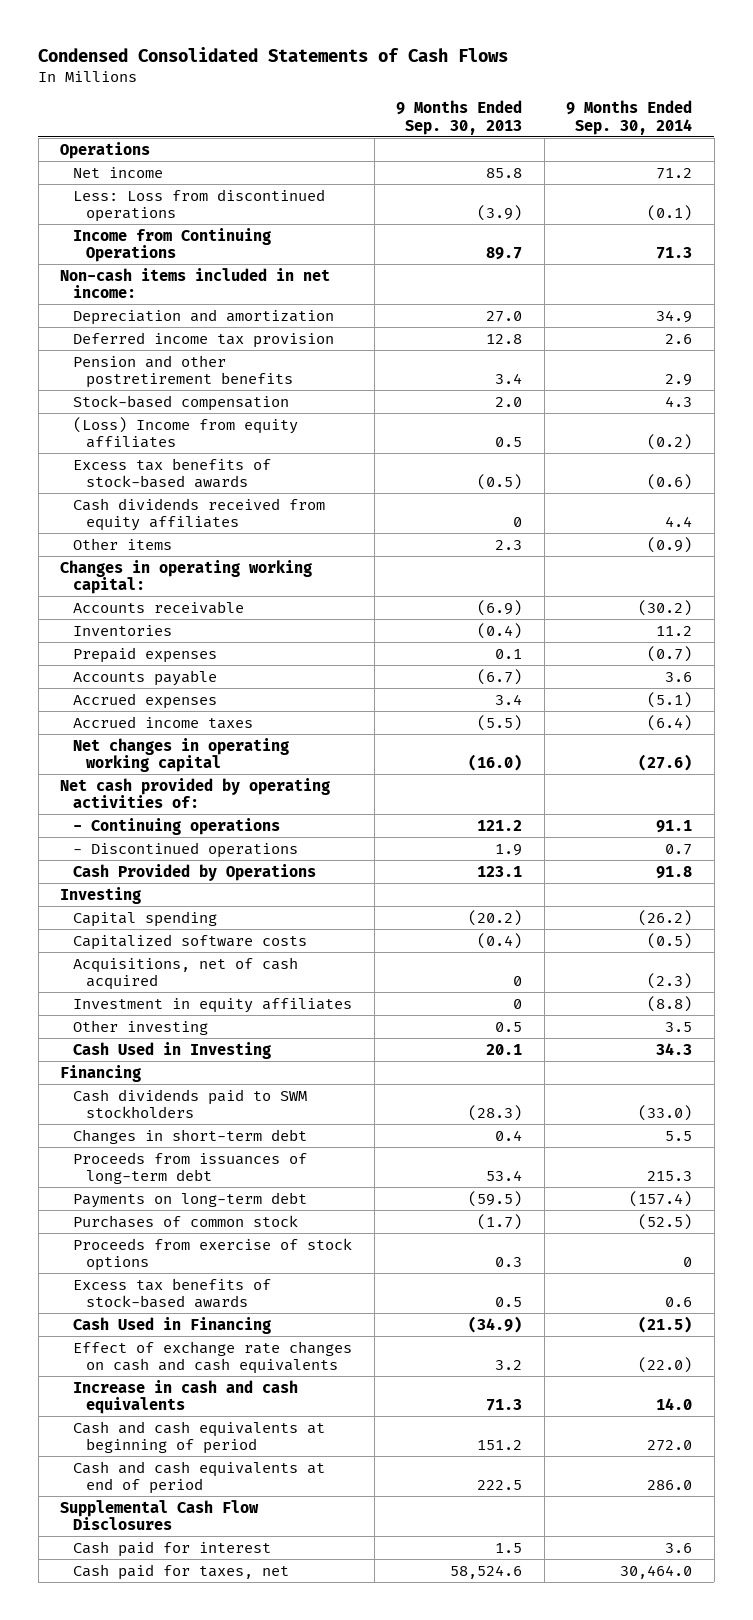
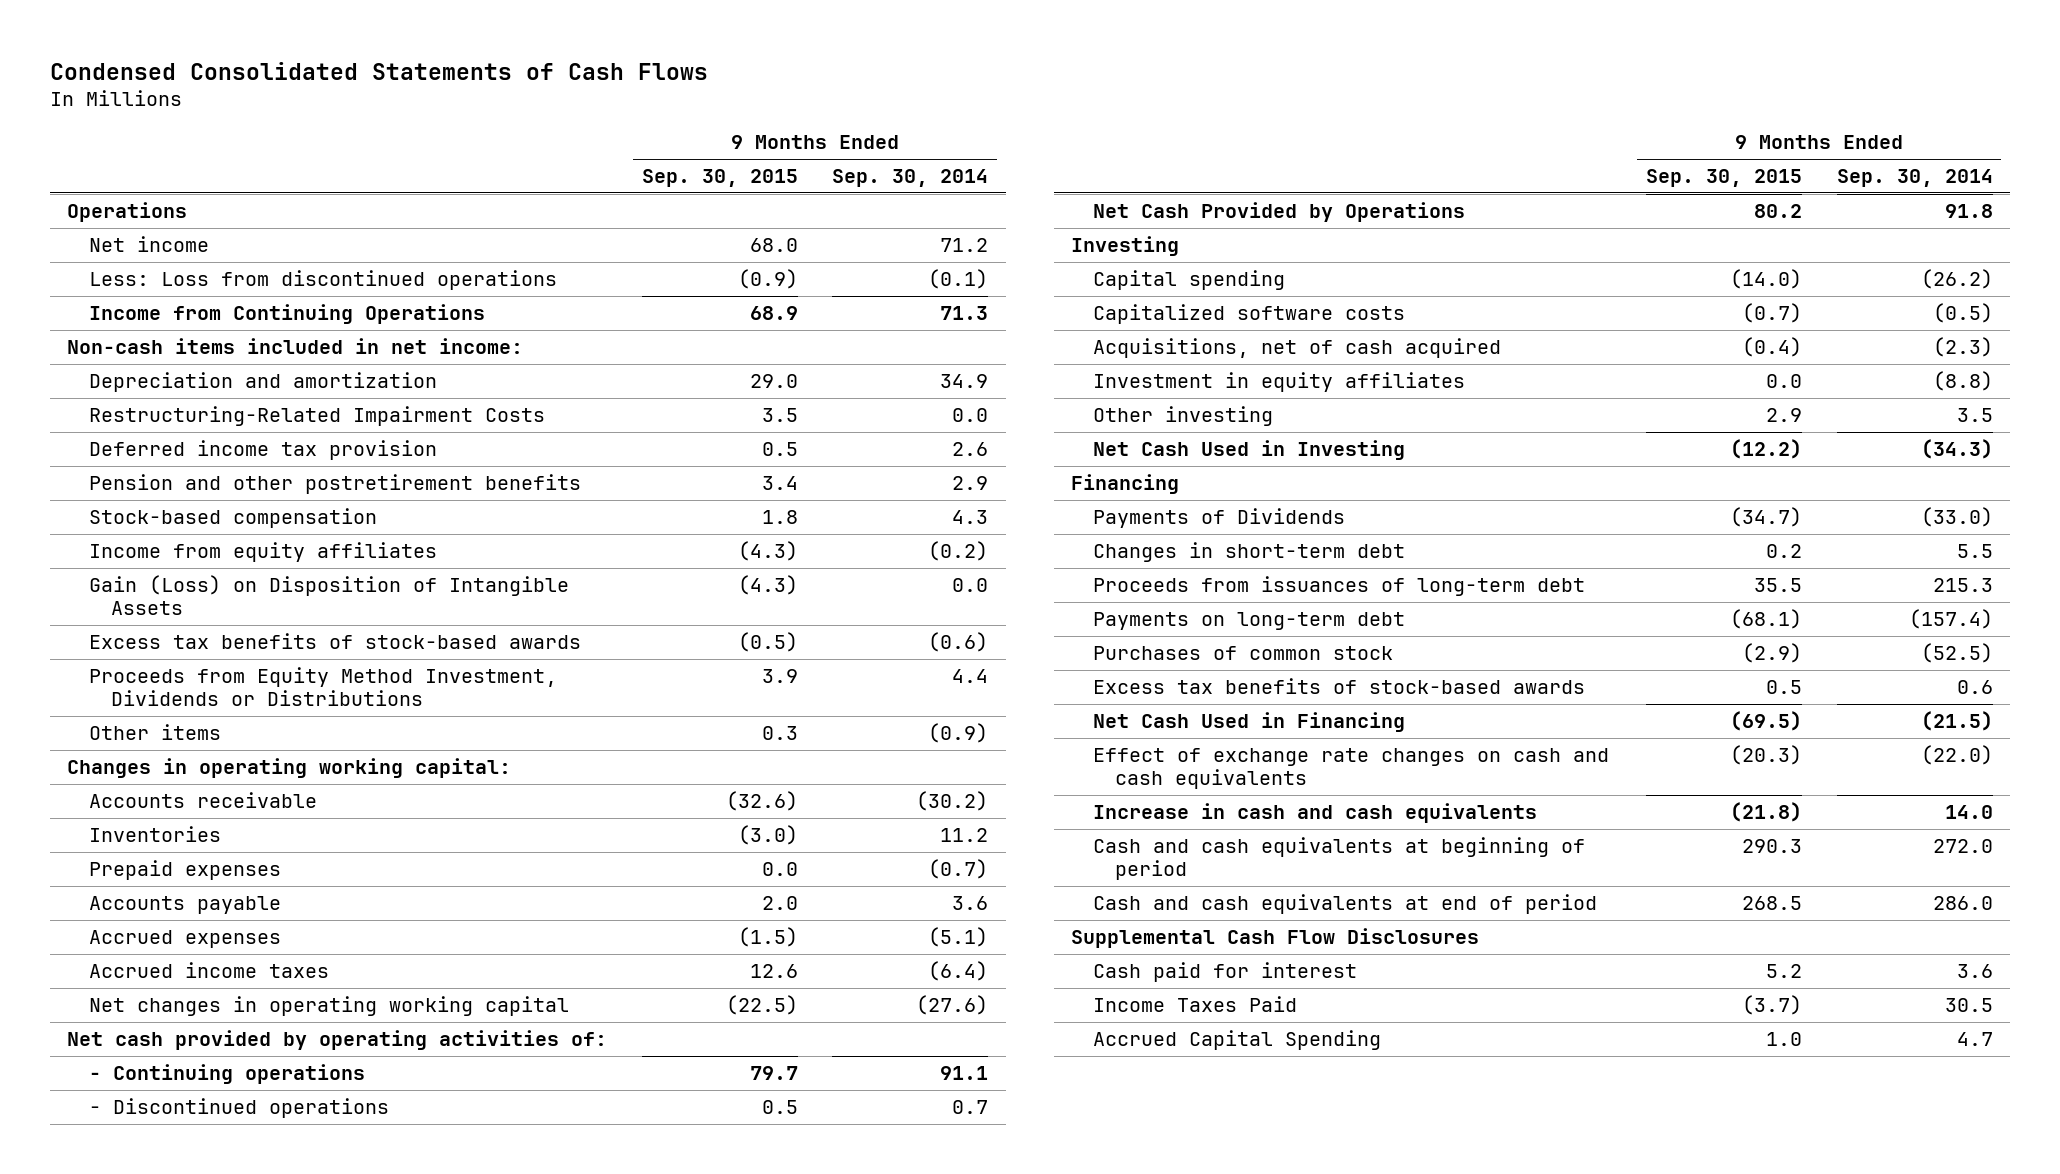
- | 9 Months Ended Sep. 30, 2013 | 9 Months Ended Sep. 30, 2014
+ | 9 Months Ended Sep. 30, 2015 | 9 Months Ended Sep. 30, 2014
+ Restructuring-Related Impairment Costs | 3.5 | 0.0
- (Loss) Income from equity affiliates | 0.5 | (0.2)
+ Income from equity affiliates | (4.3) | (0.2)
+ Gain (Loss) on Disposition of Intangible Assets | (4.3) | 0.0
- Cash dividends received from equity affiliates | 0 | 4.4
+ Proceeds from Equity Method Investment, Dividends or Distributions | 3.9 | 4.4
- Cash Provided by Operations | 123.1 | 91.8
+ Net Cash Provided by Operations | 80.2 | 91.8
- Cash Used in Investing | 20.1 | 34.3
+ Net Cash Used in Investing | (12.2) | (34.3)
- Cash dividends paid to SWM stockholders | (28.3) | (33.0)
+ Payments of Dividends | (34.7) | (33.0)
- Proceeds from exercise of stock options | 0.3 | 0
- Cash Used in Financing | (34.9) | (21.5)
+ Net Cash Used in Financing | (69.5) | (21.5)
- Cash paid for taxes, net | 58,524.6 | 30,464.0
+ Income Taxes Paid | (3.7) | 30.5
+ Accrued Capital Spending | 1.0 | 4.7

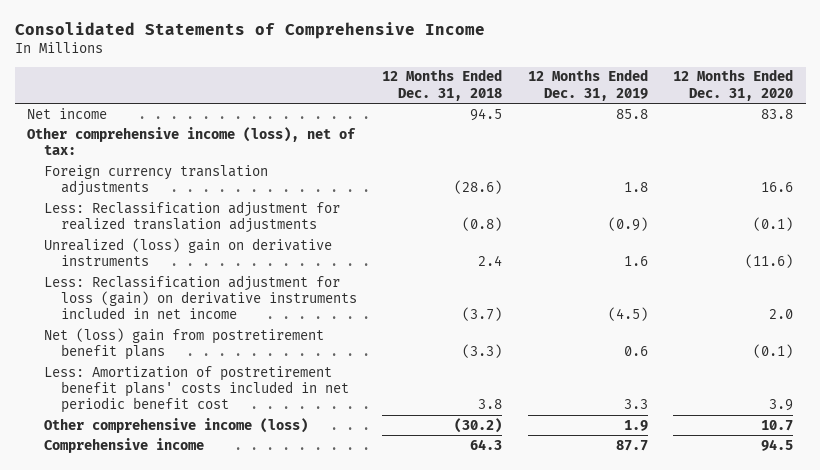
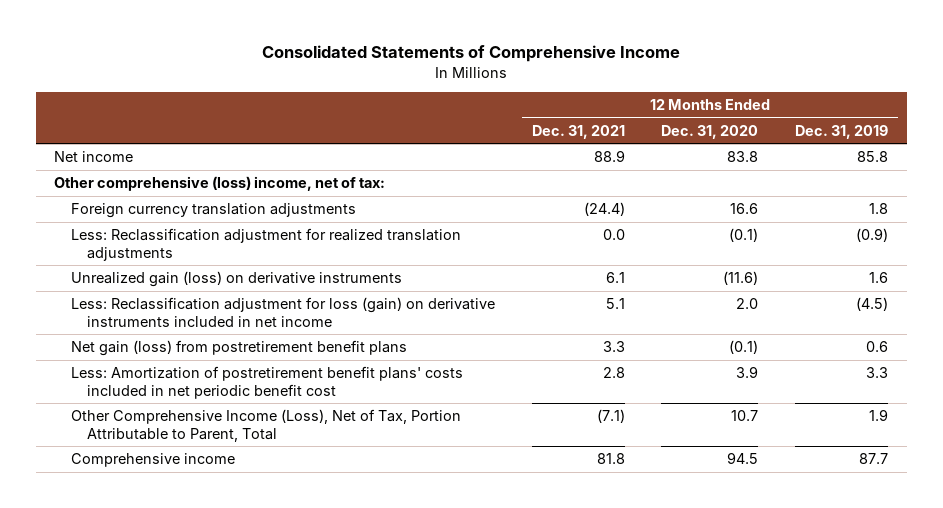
- | 12 Months Ended Dec. 31, 2018 | 12 Months Ended Dec. 31, 2019 | 12 Months Ended Dec. 31, 2020
+ | 12 Months Ended Dec. 31, 2021 | 12 Months Ended Dec. 31, 2020 | 12 Months Ended Dec. 31, 2019
- Other comprehensive income (loss), net of tax:
+ Other comprehensive (loss) income, net of tax:
- Unrealized (loss) gain on derivative instruments | 2.4 | 1.6 | (11.6)
+ Unrealized gain (loss) on derivative instruments | 6.1 | (11.6) | 1.6
- Net (loss) gain from postretirement benefit plans | (3.3) | 0.6 | (0.1)
+ Net gain (loss) from postretirement benefit plans | 3.3 | (0.1) | 0.6
- Other comprehensive income (loss) | (30.2) | 1.9 | 10.7
+ Other Comprehensive Income (Loss), Net of Tax, Portion Attributable to Parent, Total | (7.1) | 10.7 | 1.9

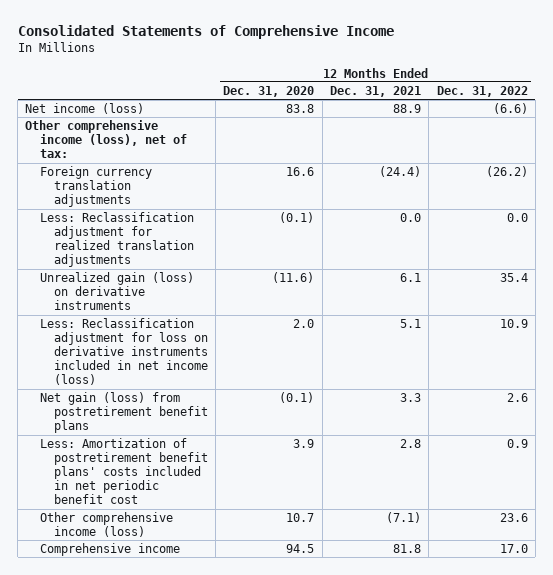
- | 12 Months Ended Dec. 31, 2021 | 12 Months Ended Dec. 31, 2020 | 12 Months Ended Dec. 31, 2019
+ | 12 Months Ended Dec. 31, 2020 | 12 Months Ended Dec. 31, 2021 | 12 Months Ended Dec. 31, 2022
- Net income | 88.9 | 83.8 | 85.8
- Other comprehensive (loss) income, net of tax:
+ Net income (loss) | 83.8 | 88.9 | (6.6)
+ Other comprehensive income (loss), net of tax:
- Less: Reclassification adjustment for loss (gain) on derivative instruments included in net income | 5.1 | 2.0 | (4.5)
+ Less: Reclassification adjustment for loss on derivative instruments included in net income (loss) | 2.0 | 5.1 | 10.9
- Other Comprehensive Income (Loss), Net of Tax, Portion Attributable to Parent, Total | (7.1) | 10.7 | 1.9
+ Other comprehensive income (loss) | 10.7 | (7.1) | 23.6

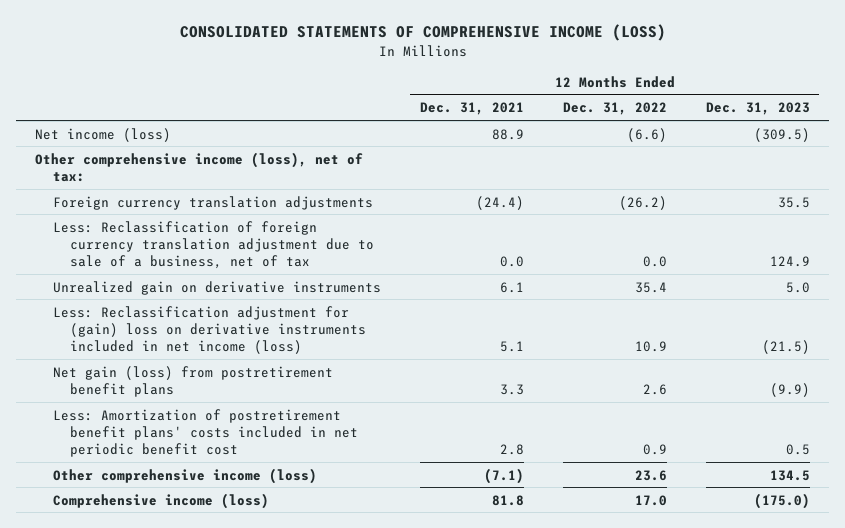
- Consolidated Statements of Comprehensive Income
+ CONSOLIDATED STATEMENTS OF COMPREHENSIVE INCOME (LOSS)
- | 12 Months Ended Dec. 31, 2020 | 12 Months Ended Dec. 31, 2021 | 12 Months Ended Dec. 31, 2022
+ | 12 Months Ended Dec. 31, 2021 | 12 Months Ended Dec. 31, 2022 | 12 Months Ended Dec. 31, 2023
- Less: Reclassification adjustment for realized translation adjustments | (0.1) | 0.0 | 0.0
- Unrealized gain (loss) on derivative instruments | (11.6) | 6.1 | 35.4
- Less: Reclassification adjustment for loss on derivative instruments included in net income (loss) | 2.0 | 5.1 | 10.9
+ Less: Reclassification of foreign currency translation adjustment due to sale of a business, net of tax | 0.0 | 0.0 | 124.9
+ Unrealized gain on derivative instruments | 6.1 | 35.4 | 5.0
+ Less: Reclassification adjustment for (gain) loss on derivative instruments included in net income (loss) | 5.1 | 10.9 | (21.5)
- Comprehensive income | 94.5 | 81.8 | 17.0
+ Comprehensive income (loss) | 81.8 | 17.0 | (175.0)

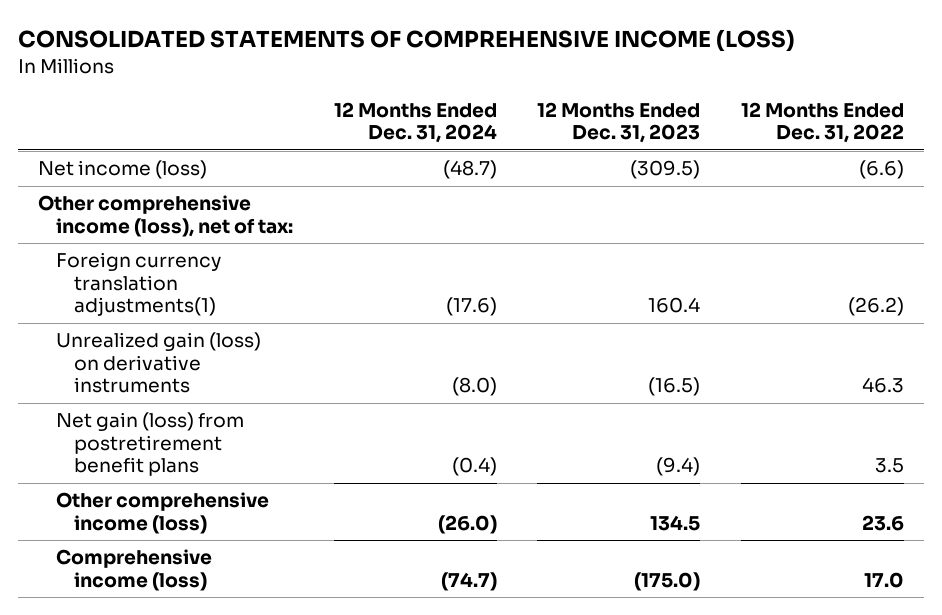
- | 12 Months Ended Dec. 31, 2021 | 12 Months Ended Dec. 31, 2022 | 12 Months Ended Dec. 31, 2023
+ | 12 Months Ended Dec. 31, 2024 | 12 Months Ended Dec. 31, 2023 | 12 Months Ended Dec. 31, 2022
- Foreign currency translation adjustments | (24.4) | (26.2) | 35.5
- Less: Reclassification of foreign currency translation adjustment due to sale of a business, net of tax | 0.0 | 0.0 | 124.9
- Unrealized gain on derivative instruments | 6.1 | 35.4 | 5.0
- Less: Reclassification adjustment for (gain) loss on derivative instruments included in net income (loss) | 5.1 | 10.9 | (21.5)
- Net gain (loss) from postretirement benefit plans | 3.3 | 2.6 | (9.9)
- Less: Amortization of postretirement benefit plans' costs included in net periodic benefit cost | 2.8 | 0.9 | 0.5
+ Foreign currency translation adjustments(1) | (17.6) | 160.4 | (26.2)
+ Unrealized gain (loss) on derivative instruments | (8.0) | (16.5) | 46.3
+ Net gain (loss) from postretirement benefit plans | (0.4) | (9.4) | 3.5

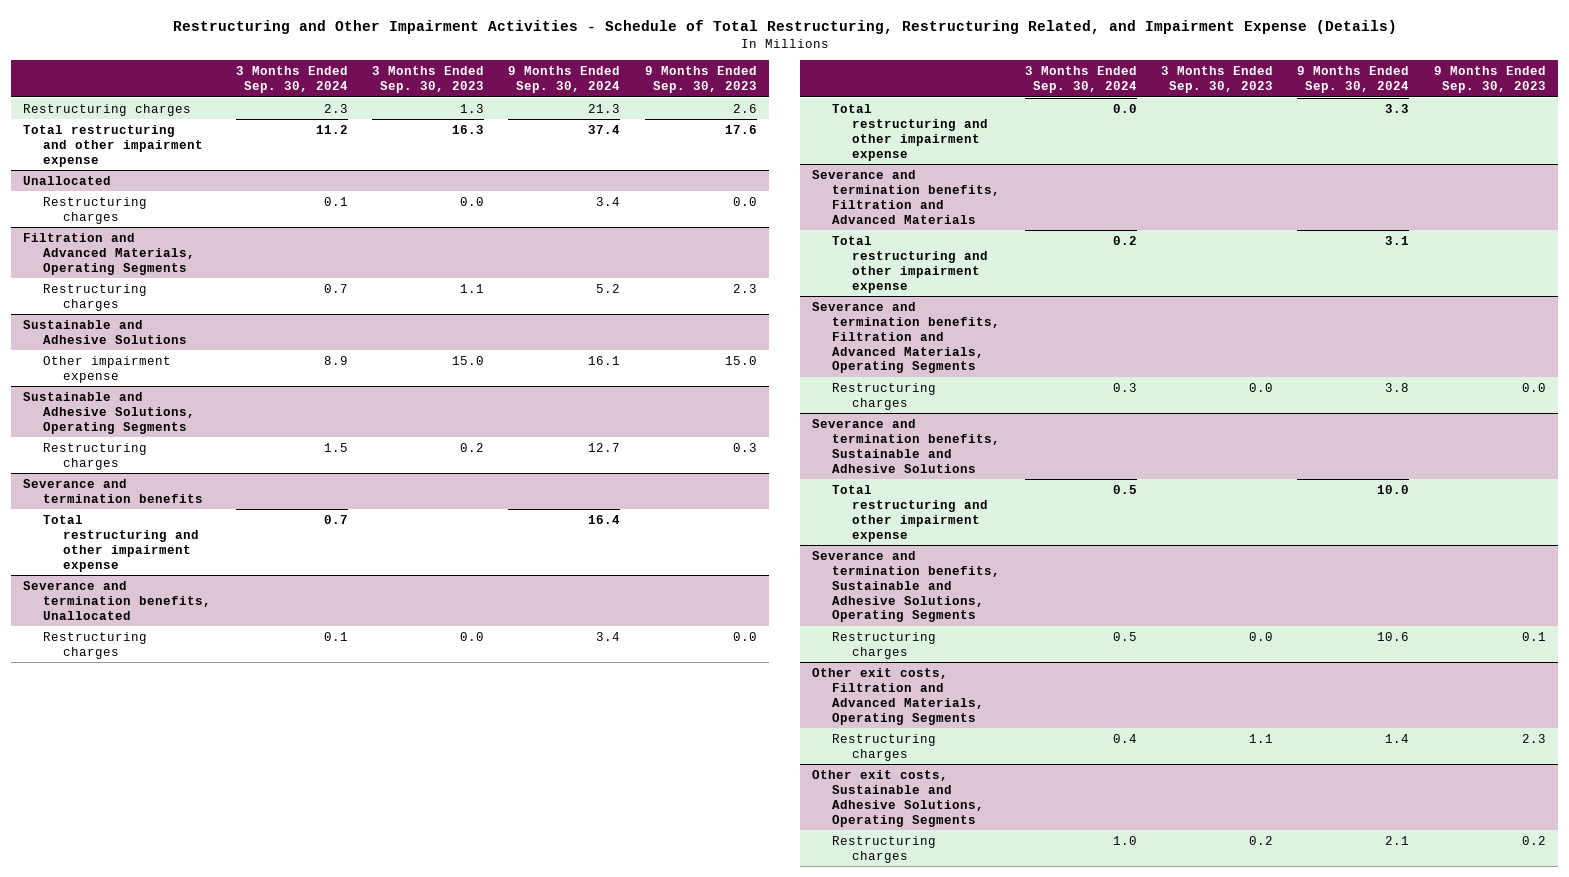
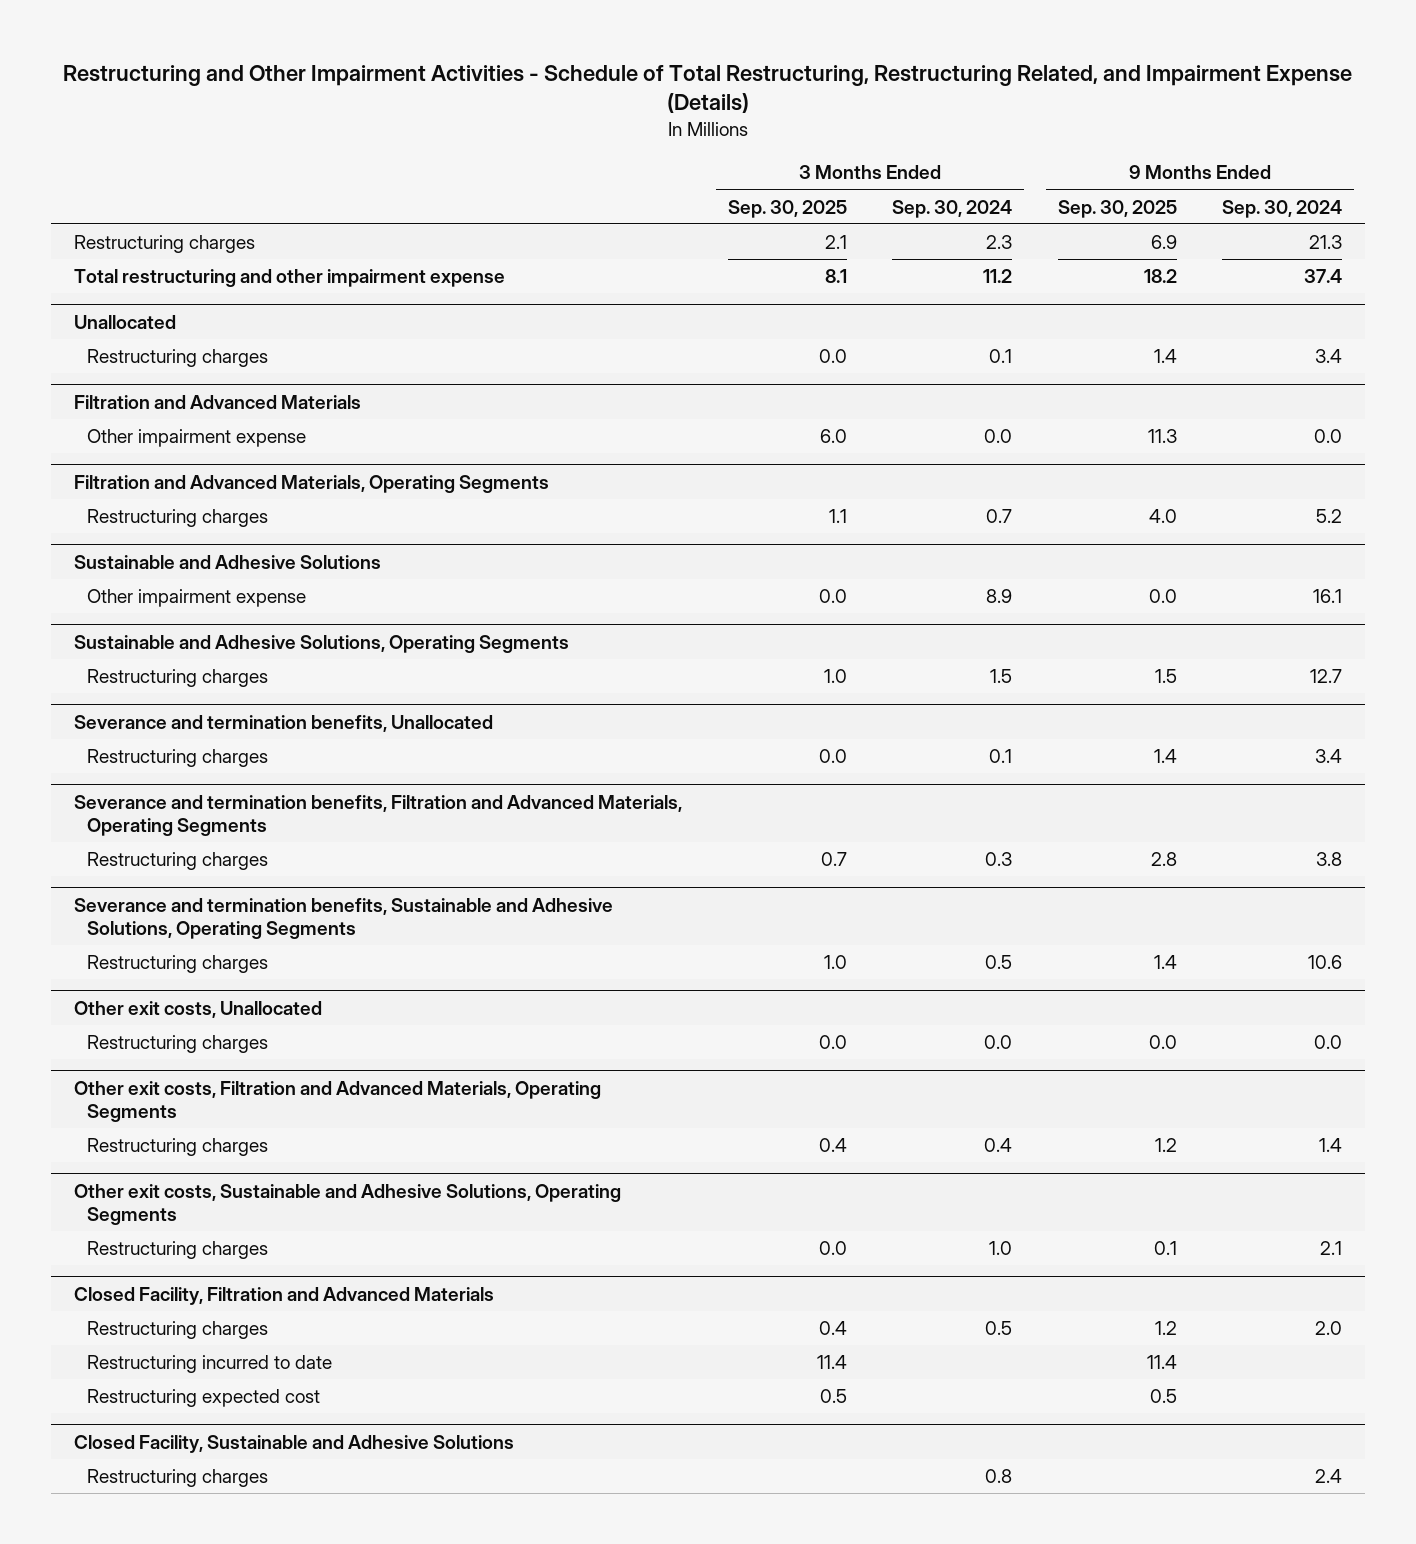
- | 3 Months Ended Sep. 30, 2024 | 3 Months Ended Sep. 30, 2023 | 9 Months Ended Sep. 30, 2024 | 9 Months Ended Sep. 30, 2023
+ | 3 Months Ended Sep. 30, 2025 | 3 Months Ended Sep. 30, 2024 | 9 Months Ended Sep. 30, 2025 | 9 Months Ended Sep. 30, 2024
+ Filtration and Advanced Materials
+ Other impairment expense | 6.0 | 0.0 | 11.3 | 0.0
- Severance and termination benefits
- Total restructuring and other impairment expense | 0.7 | | 16.4 |
@ Severance and termination benefits, Unallocated
- Total restructuring and other impairment expense | 0.0 | | 3.3 |
- Severance and termination benefits, Filtration and Advanced Materials
- Total restructuring and other impairment expense | 0.2 | | 3.1 |
- Severance and termination benefits, Sustainable and Adhesive Solutions
- Total restructuring and other impairment expense | 0.5 | | 10.0 |
+ Other exit costs, Unallocated
+ Restructuring charges | 0.0 | 0.0 | 0.0 | 0.0
+ Closed Facility, Filtration and Advanced Materials
+ Restructuring charges | 0.4 | 0.5 | 1.2 | 2.0
+ Restructuring incurred to date | 11.4 | | 11.4 |
+ Restructuring expected cost | 0.5 | | 0.5 |
+ Closed Facility, Sustainable and Adhesive Solutions
+ Restructuring charges | | 0.8 | | 2.4

